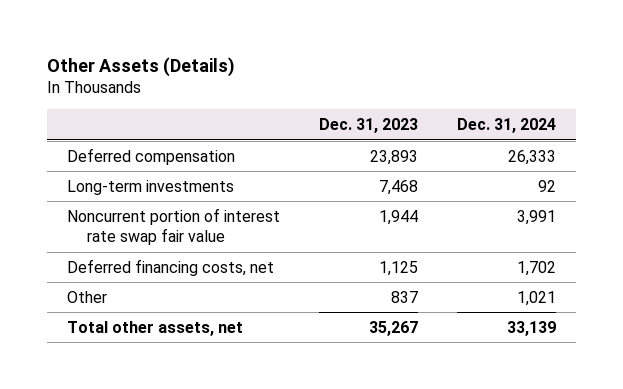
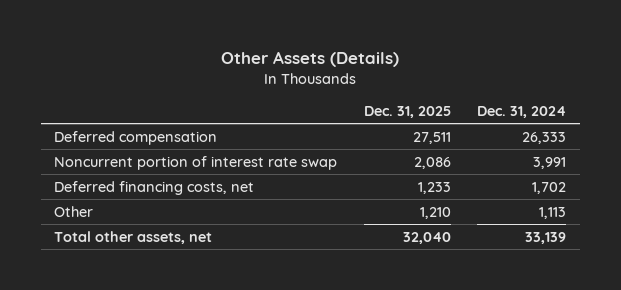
- | Dec. 31, 2023 | Dec. 31, 2024
+ | Dec. 31, 2025 | Dec. 31, 2024
- Long-term investments | 7,468 | 92
- Noncurrent portion of interest rate swap fair value | 1,944 | 3,991
+ Noncurrent portion of interest rate swap | 2,086 | 3,991
- Other | 837 | 1,021
+ Other | 1,210 | 1,113

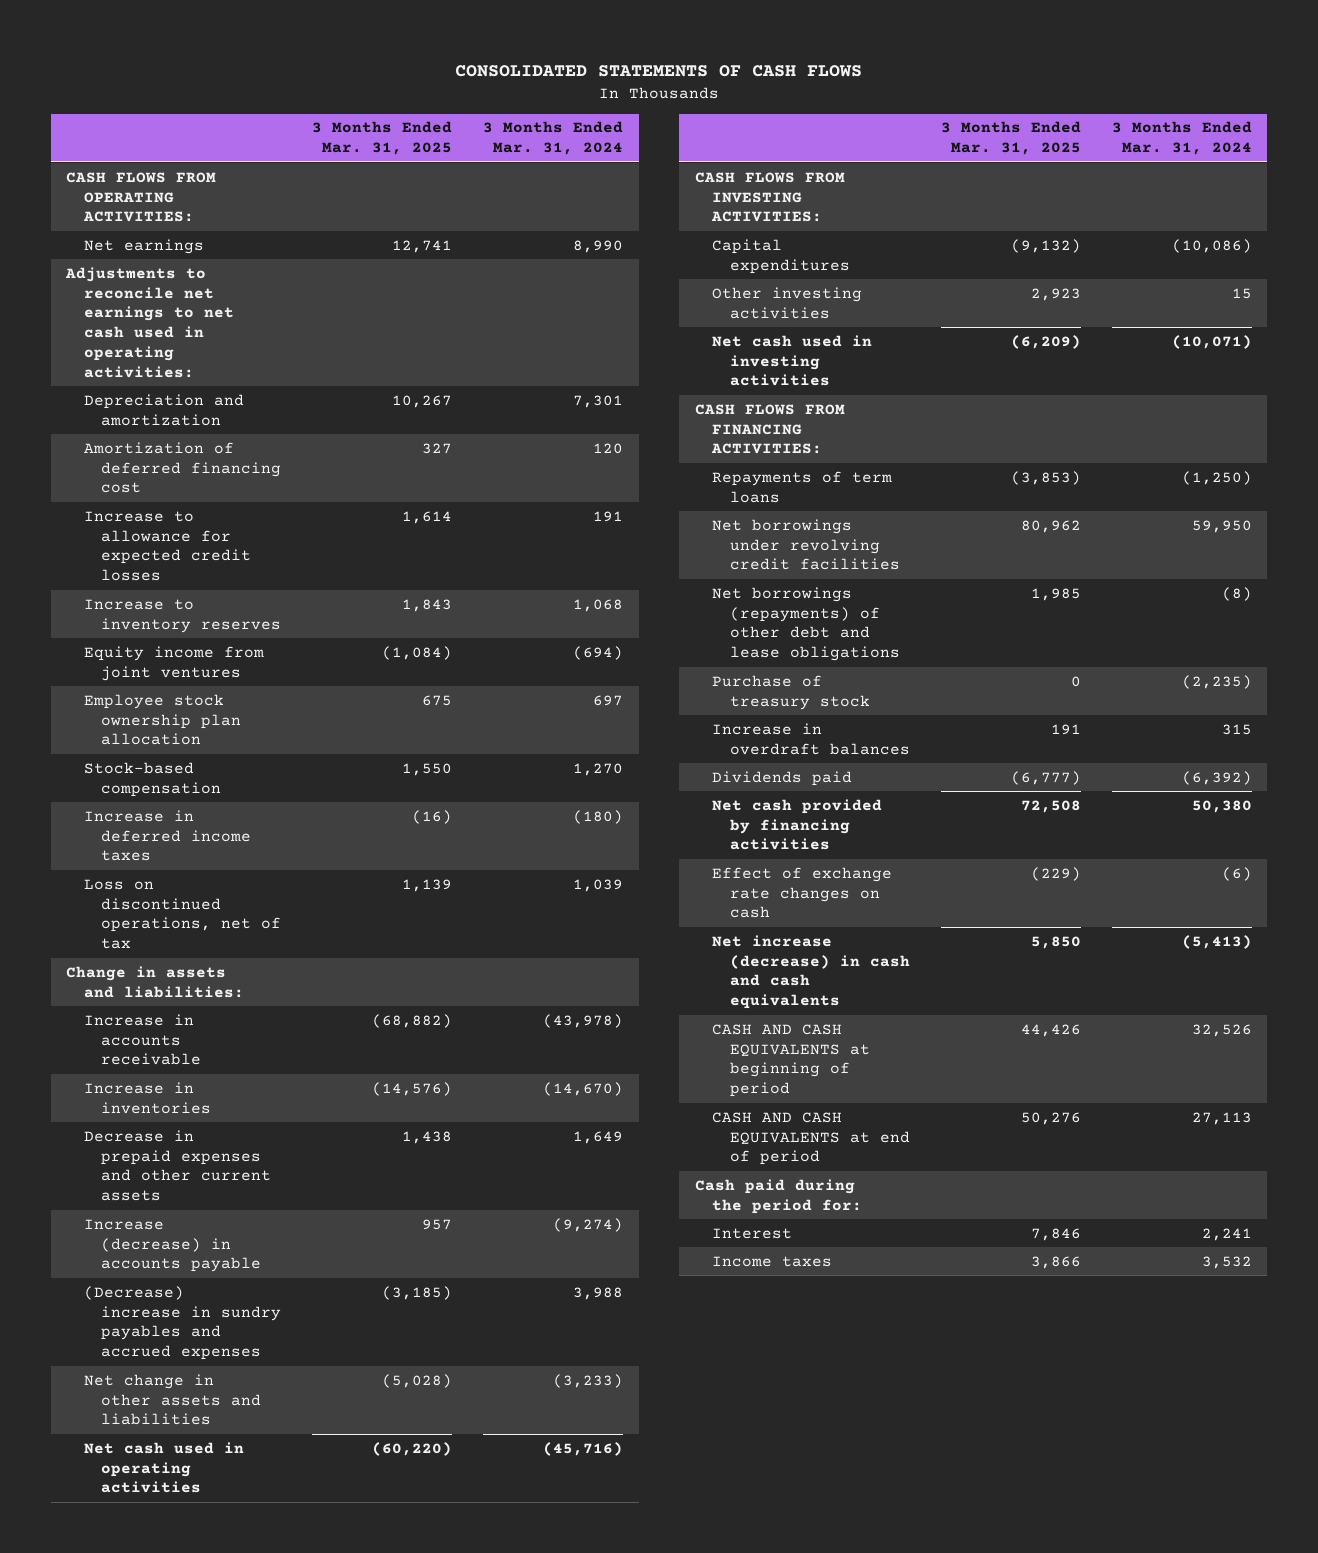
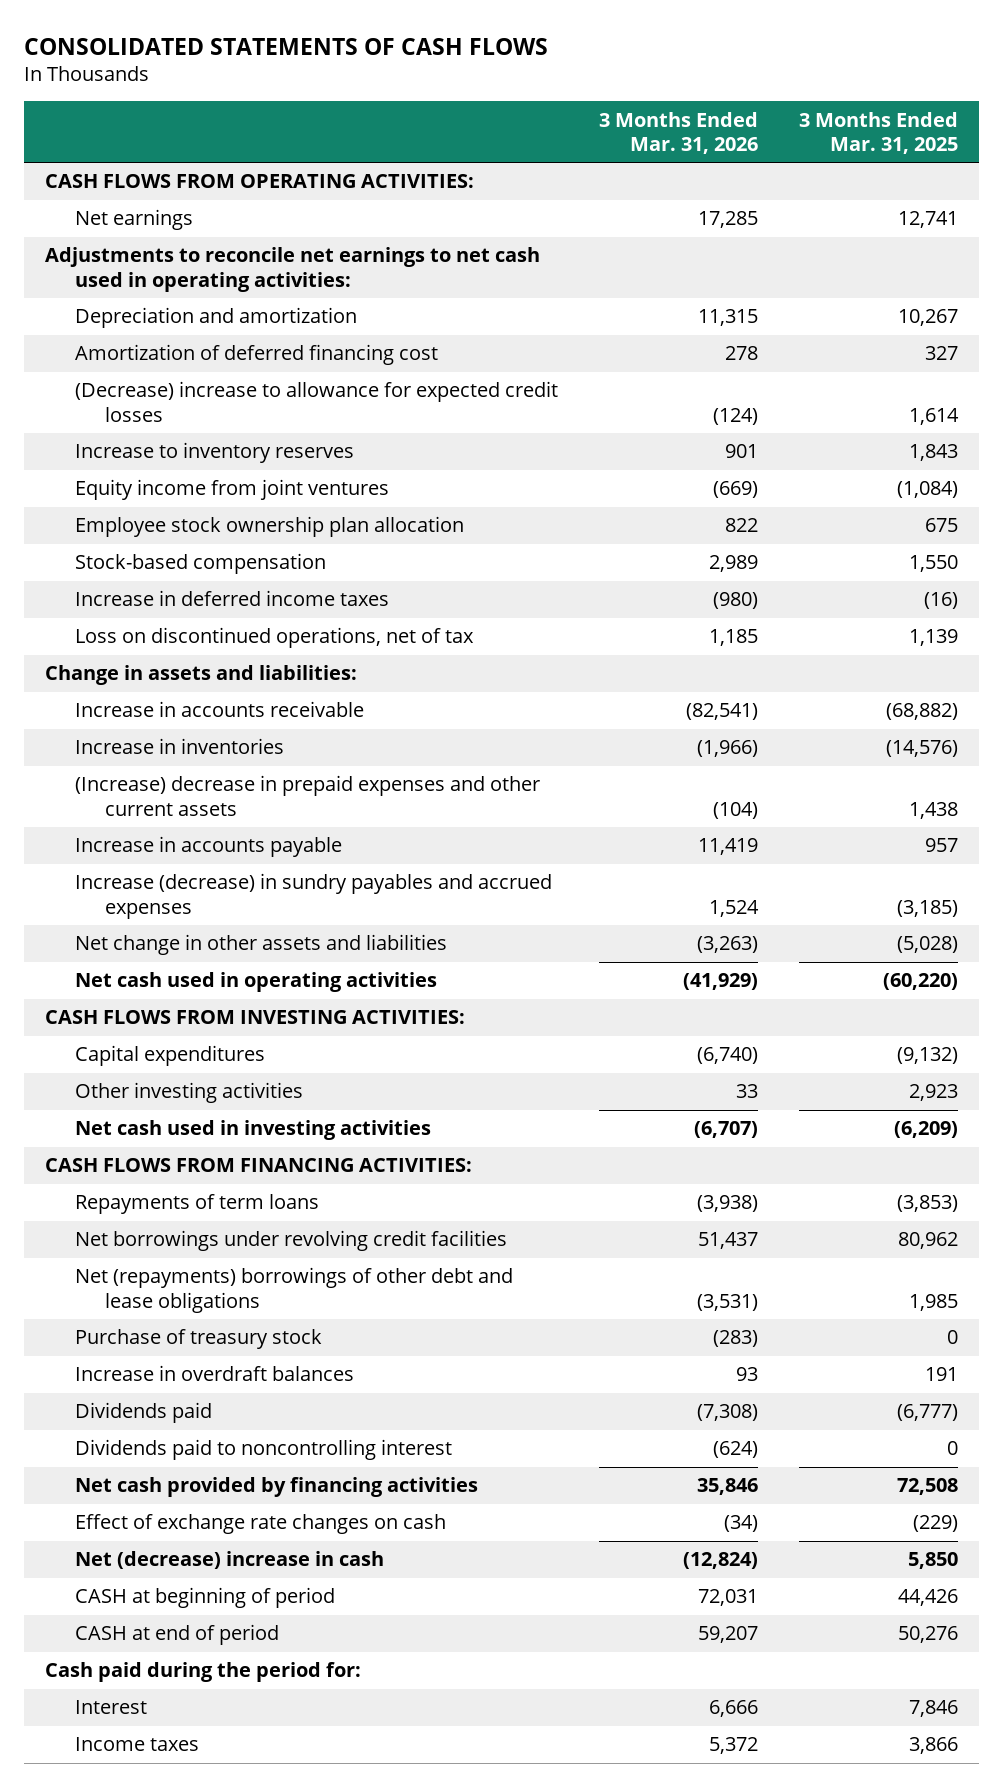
- | 3 Months Ended Mar. 31, 2025 | 3 Months Ended Mar. 31, 2024
+ | 3 Months Ended Mar. 31, 2026 | 3 Months Ended Mar. 31, 2025
- Increase to allowance for expected credit losses | 1,614 | 191
+ (Decrease) increase to allowance for expected credit losses | (124) | 1,614
- Decrease in prepaid expenses and other current assets | 1,438 | 1,649
- Increase (decrease) in accounts payable | 957 | (9,274)
- (Decrease) increase in sundry payables and accrued expenses | (3,185) | 3,988
+ (Increase) decrease in prepaid expenses and other current assets | (104) | 1,438
+ Increase in accounts payable | 11,419 | 957
+ Increase (decrease) in sundry payables and accrued expenses | 1,524 | (3,185)
- Net borrowings (repayments) of other debt and lease obligations | 1,985 | (8)
+ Net (repayments) borrowings of other debt and lease obligations | (3,531) | 1,985
+ Dividends paid to noncontrolling interest | (624) | 0
- Net increase (decrease) in cash and cash equivalents | 5,850 | (5,413)
- CASH AND CASH EQUIVALENTS at beginning of period | 44,426 | 32,526
- CASH AND CASH EQUIVALENTS at end of period | 50,276 | 27,113
+ Net (decrease) increase in cash | (12,824) | 5,850
+ CASH at beginning of period | 72,031 | 44,426
+ CASH at end of period | 59,207 | 50,276

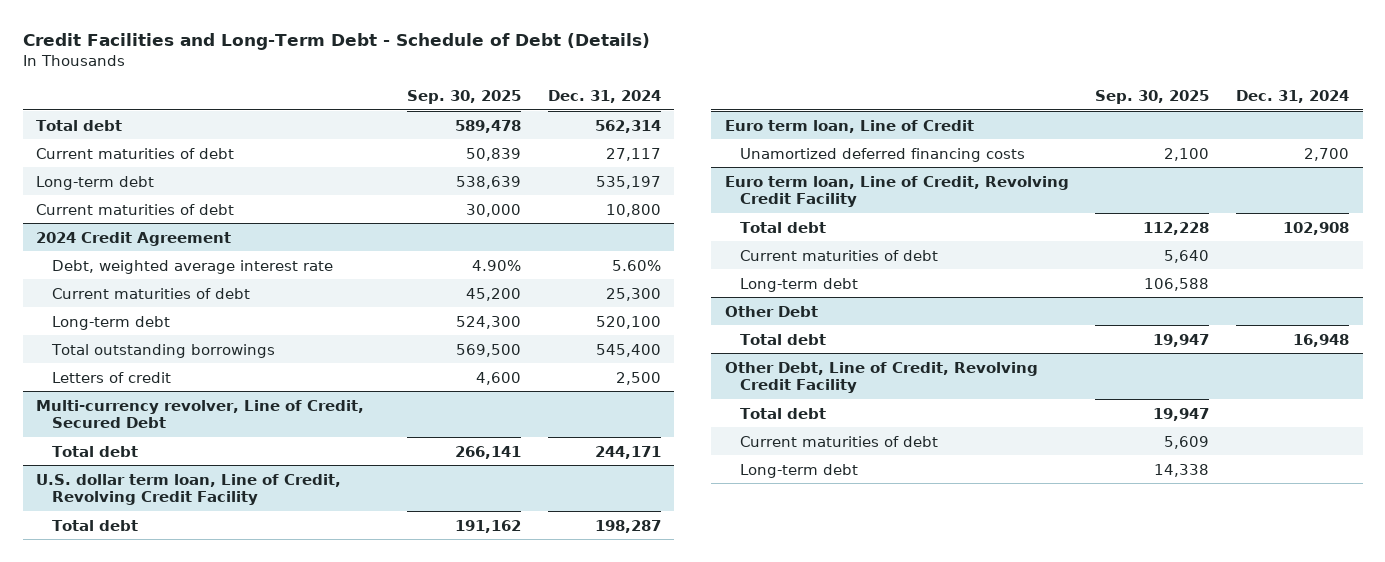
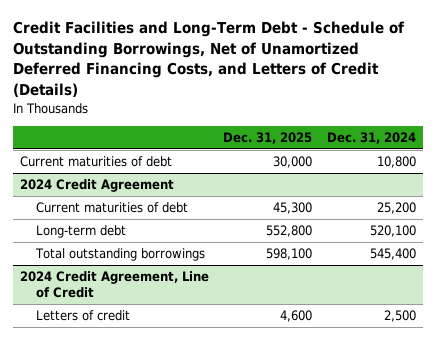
- Credit Facilities and Long-Term Debt - Schedule of Debt (Details)
+ Credit Facilities and Long-Term Debt - Schedule of Outstanding Borrowings, Net of Unamortized Deferred Financing Costs, and Letters of Credit (Details)
- | Sep. 30, 2025 | Dec. 31, 2024
+ | Dec. 31, 2025 | Dec. 31, 2024
- Total debt | 589,478 | 562,314
- Current maturities of debt | 50,839 | 27,117
- Long-term debt | 538,639 | 535,197
@ 2024 Credit Agreement
- Debt, weighted average interest rate | 4.90% | 5.60%
- Current maturities of debt | 45,200 | 25,300
+ Current maturities of debt | 45,300 | 25,200
+ 2024 Credit Agreement, Line of Credit
- Multi-currency revolver, Line of Credit, Secured Debt
- Total debt | 266,141 | 244,171
- U.S. dollar term loan, Line of Credit, Revolving Credit Facility
- Total debt | 191,162 | 198,287
- Euro term loan, Line of Credit
- Unamortized deferred financing costs | 2,100 | 2,700
- Euro term loan, Line of Credit, Revolving Credit Facility
- Total debt | 112,228 | 102,908
- Current maturities of debt | 5,640 |
- Long-term debt | 106,588 |
- Other Debt
- Total debt | 19,947 | 16,948
- Other Debt, Line of Credit, Revolving Credit Facility
- Total debt | 19,947 |
- Current maturities of debt | 5,609 |
- Long-term debt | 14,338 |

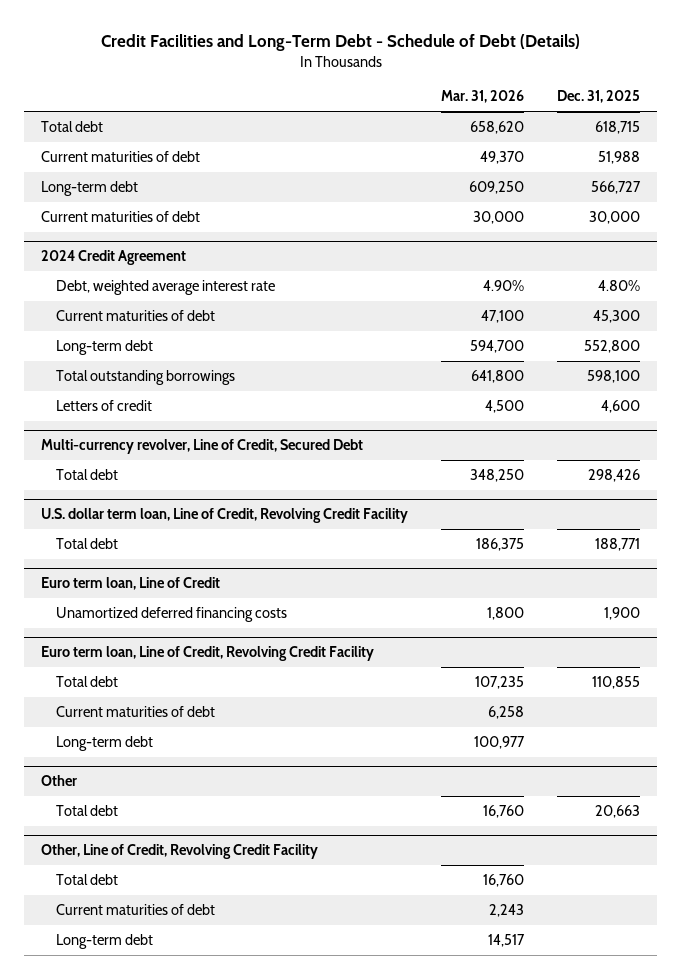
- Credit Facilities and Long-Term Debt - Schedule of Outstanding Borrowings, Net of Unamortized Deferred Financing Costs, and Letters of Credit (Details)
+ Credit Facilities and Long-Term Debt - Schedule of Debt (Details)
- | Dec. 31, 2025 | Dec. 31, 2024
+ | Mar. 31, 2026 | Dec. 31, 2025
+ Total debt | 658,620 | 618,715
+ Current maturities of debt | 49,370 | 51,988
+ Long-term debt | 609,250 | 566,727
@ 2024 Credit Agreement
+ Debt, weighted average interest rate | 4.90% | 4.80%
- 2024 Credit Agreement, Line of Credit
+ Multi-currency revolver, Line of Credit, Secured Debt
+ Total debt | 348,250 | 298,426
+ U.S. dollar term loan, Line of Credit, Revolving Credit Facility
+ Total debt | 186,375 | 188,771
+ Euro term loan, Line of Credit
+ Unamortized deferred financing costs | 1,800 | 1,900
+ Euro term loan, Line of Credit, Revolving Credit Facility
+ Total debt | 107,235 | 110,855
+ Current maturities of debt | 6,258 |
+ Long-term debt | 100,977 |
+ Other
+ Total debt | 16,760 | 20,663
+ Other, Line of Credit, Revolving Credit Facility
+ Total debt | 16,760 |
+ Current maturities of debt | 2,243 |
+ Long-term debt | 14,517 |

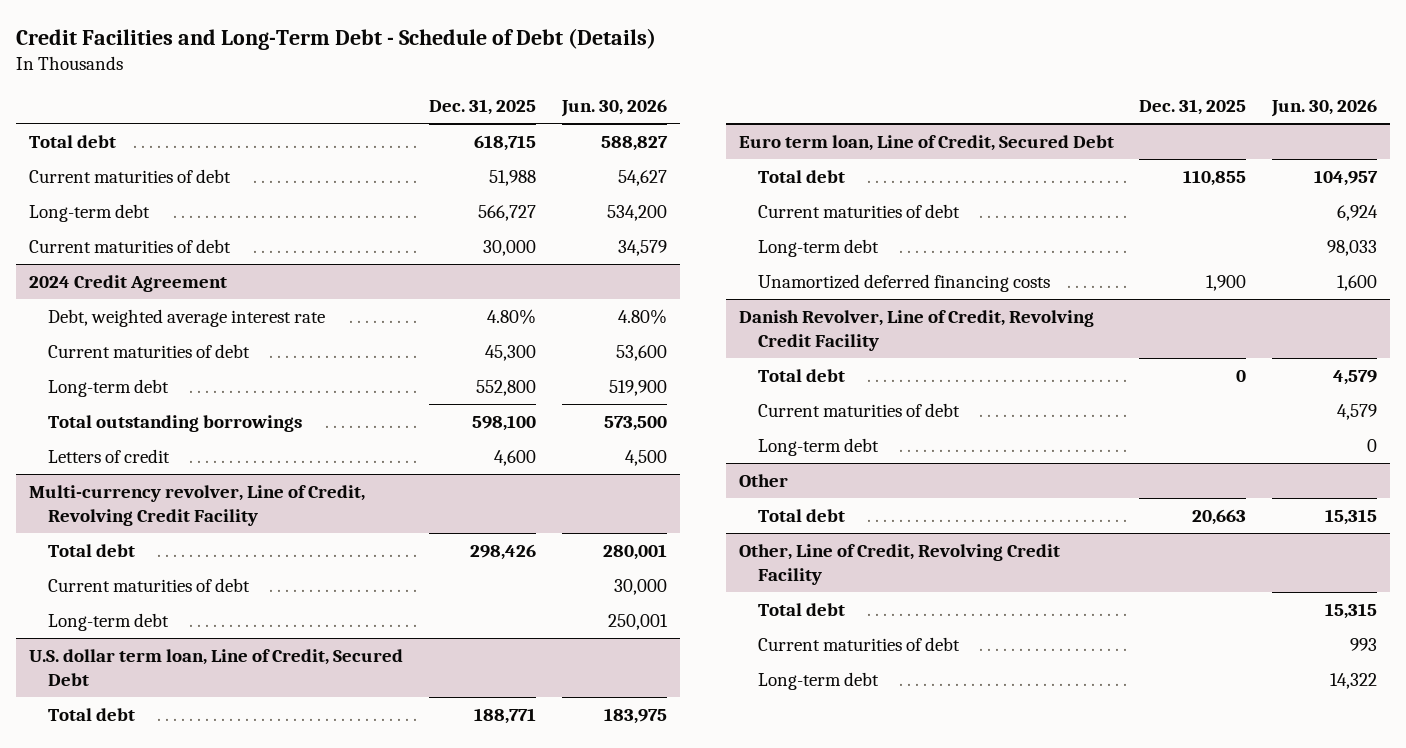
- | Mar. 31, 2026 | Dec. 31, 2025
+ | Dec. 31, 2025 | Jun. 30, 2026
- Multi-currency revolver, Line of Credit, Secured Debt
+ Multi-currency revolver, Line of Credit, Revolving Credit Facility
- U.S. dollar term loan, Line of Credit, Revolving Credit Facility
+ Current maturities of debt | | 30,000
+ Long-term debt | | 250,001
+ U.S. dollar term loan, Line of Credit, Secured Debt
- Euro term loan, Line of Credit
- Unamortized deferred financing costs | 1,800 | 1,900
- Euro term loan, Line of Credit, Revolving Credit Facility
+ Euro term loan, Line of Credit, Secured Debt
+ Unamortized deferred financing costs | 1,900 | 1,600
+ Danish Revolver, Line of Credit, Revolving Credit Facility
+ Total debt | 0 | 4,579
+ Current maturities of debt | | 4,579
+ Long-term debt | | 0

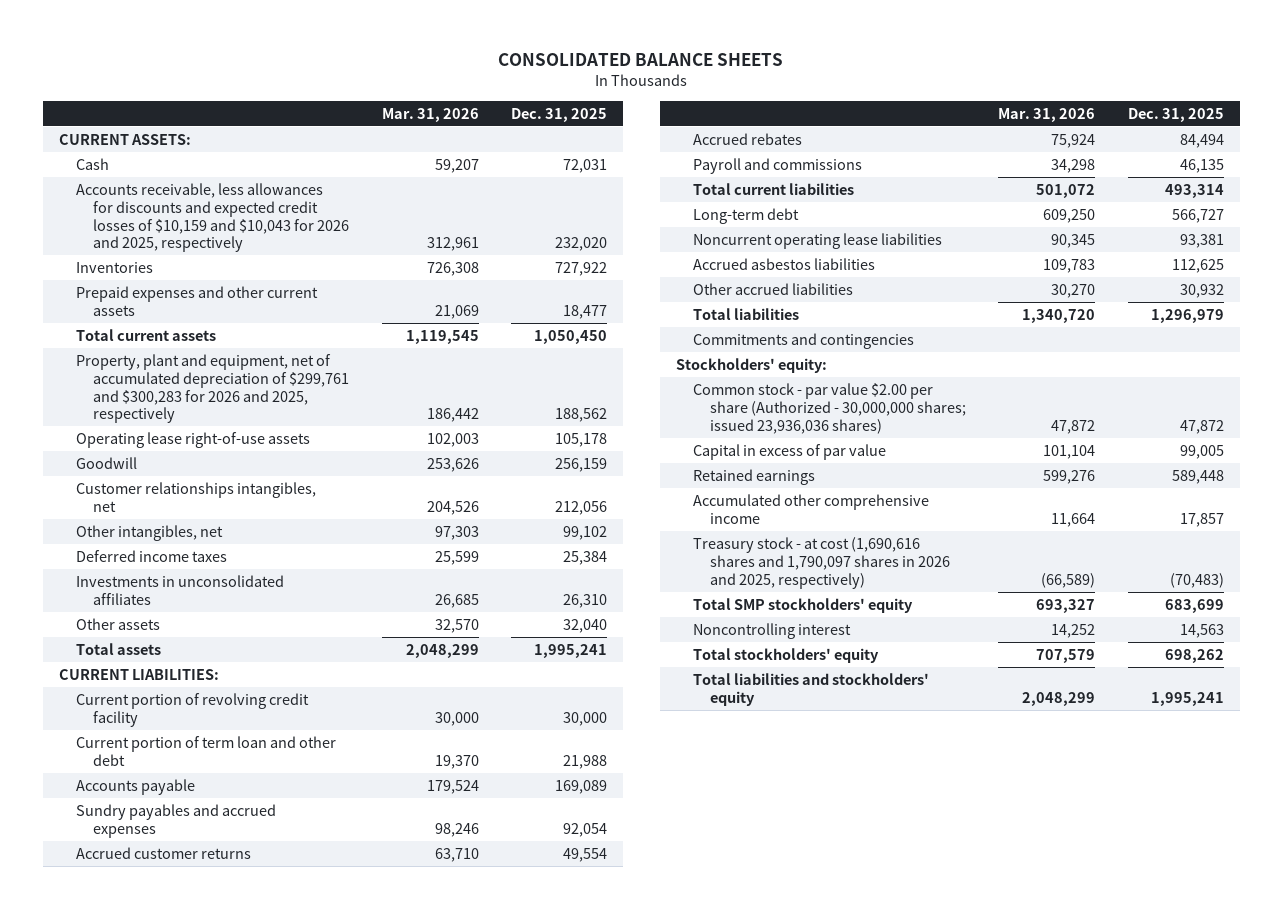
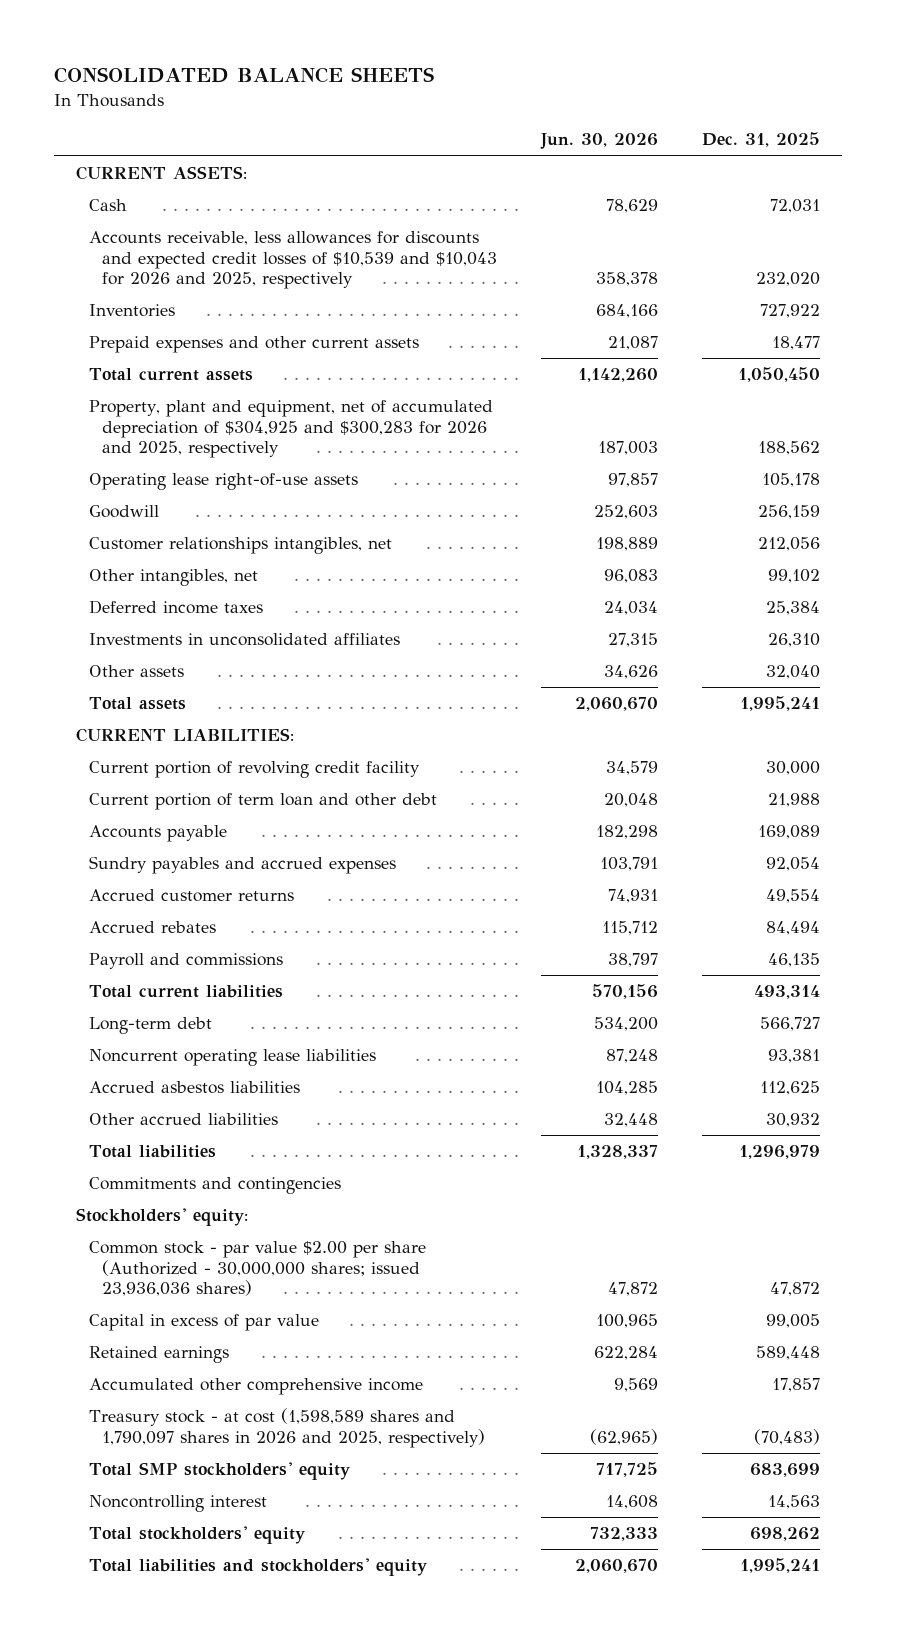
- | Mar. 31, 2026 | Dec. 31, 2025
+ | Jun. 30, 2026 | Dec. 31, 2025
- Accounts receivable, less allowances for discounts and expected credit losses of $10,159 and $10,043 for 2026 and 2025, respectively | 312,961 | 232,020
+ Accounts receivable, less allowances for discounts and expected credit losses of $10,539 and $10,043 for 2026 and 2025, respectively | 358,378 | 232,020
- Property, plant and equipment, net of accumulated depreciation of $299,761 and $300,283 for 2026 and 2025, respectively | 186,442 | 188,562
+ Property, plant and equipment, net of accumulated depreciation of $304,925 and $300,283 for 2026 and 2025, respectively | 187,003 | 188,562
- Treasury stock - at cost (1,690,616 shares and 1,790,097 shares in 2026 and 2025, respectively) | (66,589) | (70,483)
+ Treasury stock - at cost (1,598,589 shares and 1,790,097 shares in 2026 and 2025, respectively) | (62,965) | (70,483)

